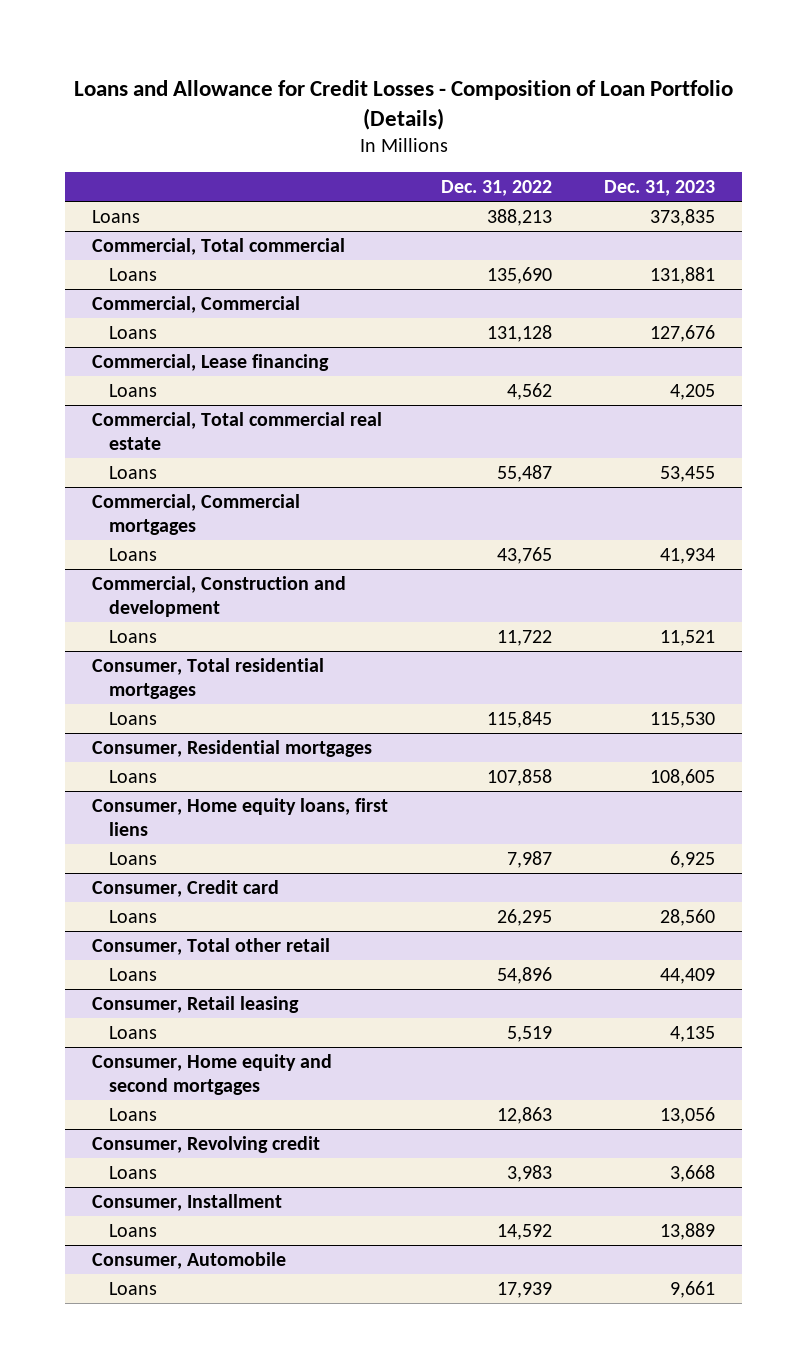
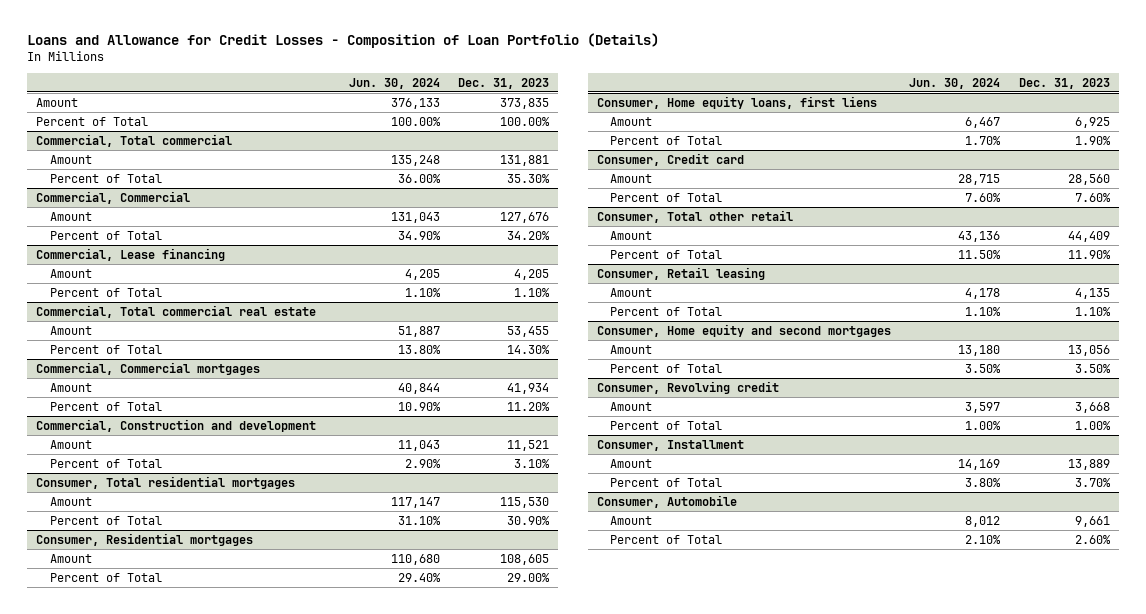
- | Dec. 31, 2022 | Dec. 31, 2023
+ | Jun. 30, 2024 | Dec. 31, 2023
- Loans | 388,213 | 373,835
+ Amount | 376,133 | 373,835
+ Percent of Total | 100.00% | 100.00%
@ Commercial, Total commercial
- Loans | 135,690 | 131,881
+ Amount | 135,248 | 131,881
+ Percent of Total | 36.00% | 35.30%
@ Commercial, Commercial
- Loans | 131,128 | 127,676
+ Amount | 131,043 | 127,676
+ Percent of Total | 34.90% | 34.20%
@ Commercial, Lease financing
- Loans | 4,562 | 4,205
+ Amount | 4,205 | 4,205
+ Percent of Total | 1.10% | 1.10%
@ Commercial, Total commercial real estate
- Loans | 55,487 | 53,455
+ Amount | 51,887 | 53,455
+ Percent of Total | 13.80% | 14.30%
@ Commercial, Commercial mortgages
- Loans | 43,765 | 41,934
+ Amount | 40,844 | 41,934
+ Percent of Total | 10.90% | 11.20%
@ Commercial, Construction and development
- Loans | 11,722 | 11,521
+ Amount | 11,043 | 11,521
+ Percent of Total | 2.90% | 3.10%
@ Consumer, Total residential mortgages
- Loans | 115,845 | 115,530
+ Amount | 117,147 | 115,530
+ Percent of Total | 31.10% | 30.90%
@ Consumer, Residential mortgages
- Loans | 107,858 | 108,605
+ Amount | 110,680 | 108,605
+ Percent of Total | 29.40% | 29.00%
@ Consumer, Home equity loans, first liens
- Loans | 7,987 | 6,925
+ Amount | 6,467 | 6,925
+ Percent of Total | 1.70% | 1.90%
@ Consumer, Credit card
- Loans | 26,295 | 28,560
+ Amount | 28,715 | 28,560
+ Percent of Total | 7.60% | 7.60%
@ Consumer, Total other retail
- Loans | 54,896 | 44,409
+ Amount | 43,136 | 44,409
+ Percent of Total | 11.50% | 11.90%
@ Consumer, Retail leasing
- Loans | 5,519 | 4,135
+ Amount | 4,178 | 4,135
+ Percent of Total | 1.10% | 1.10%
@ Consumer, Home equity and second mortgages
- Loans | 12,863 | 13,056
+ Amount | 13,180 | 13,056
+ Percent of Total | 3.50% | 3.50%
@ Consumer, Revolving credit
- Loans | 3,983 | 3,668
+ Amount | 3,597 | 3,668
+ Percent of Total | 1.00% | 1.00%
@ Consumer, Installment
- Loans | 14,592 | 13,889
+ Amount | 14,169 | 13,889
+ Percent of Total | 3.80% | 3.70%
@ Consumer, Automobile
- Loans | 17,939 | 9,661
+ Amount | 8,012 | 9,661
+ Percent of Total | 2.10% | 2.60%

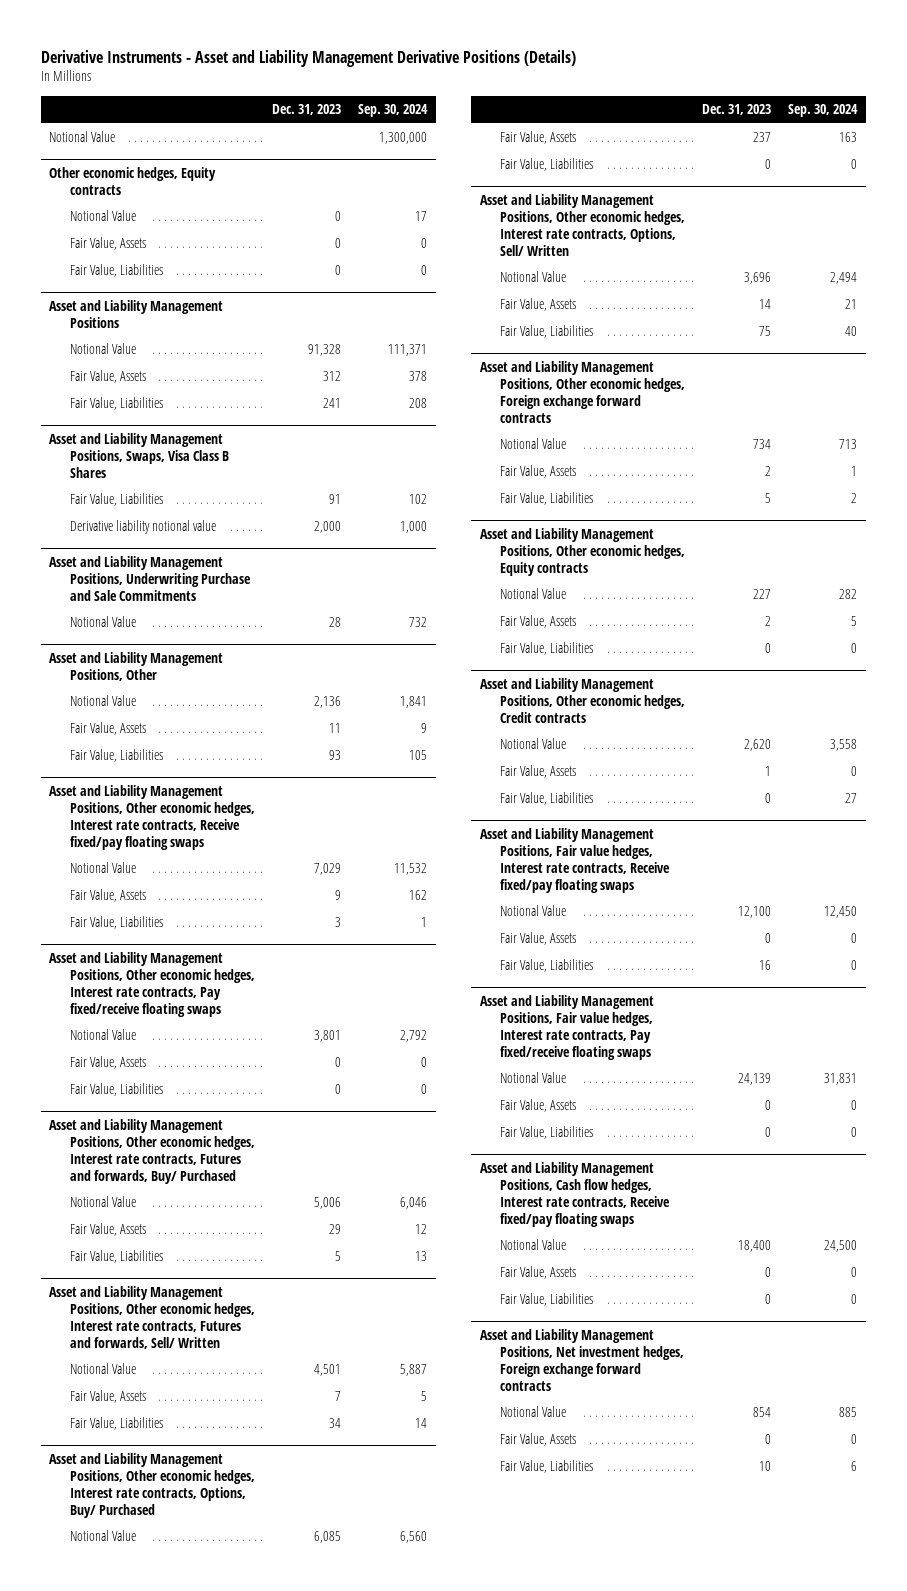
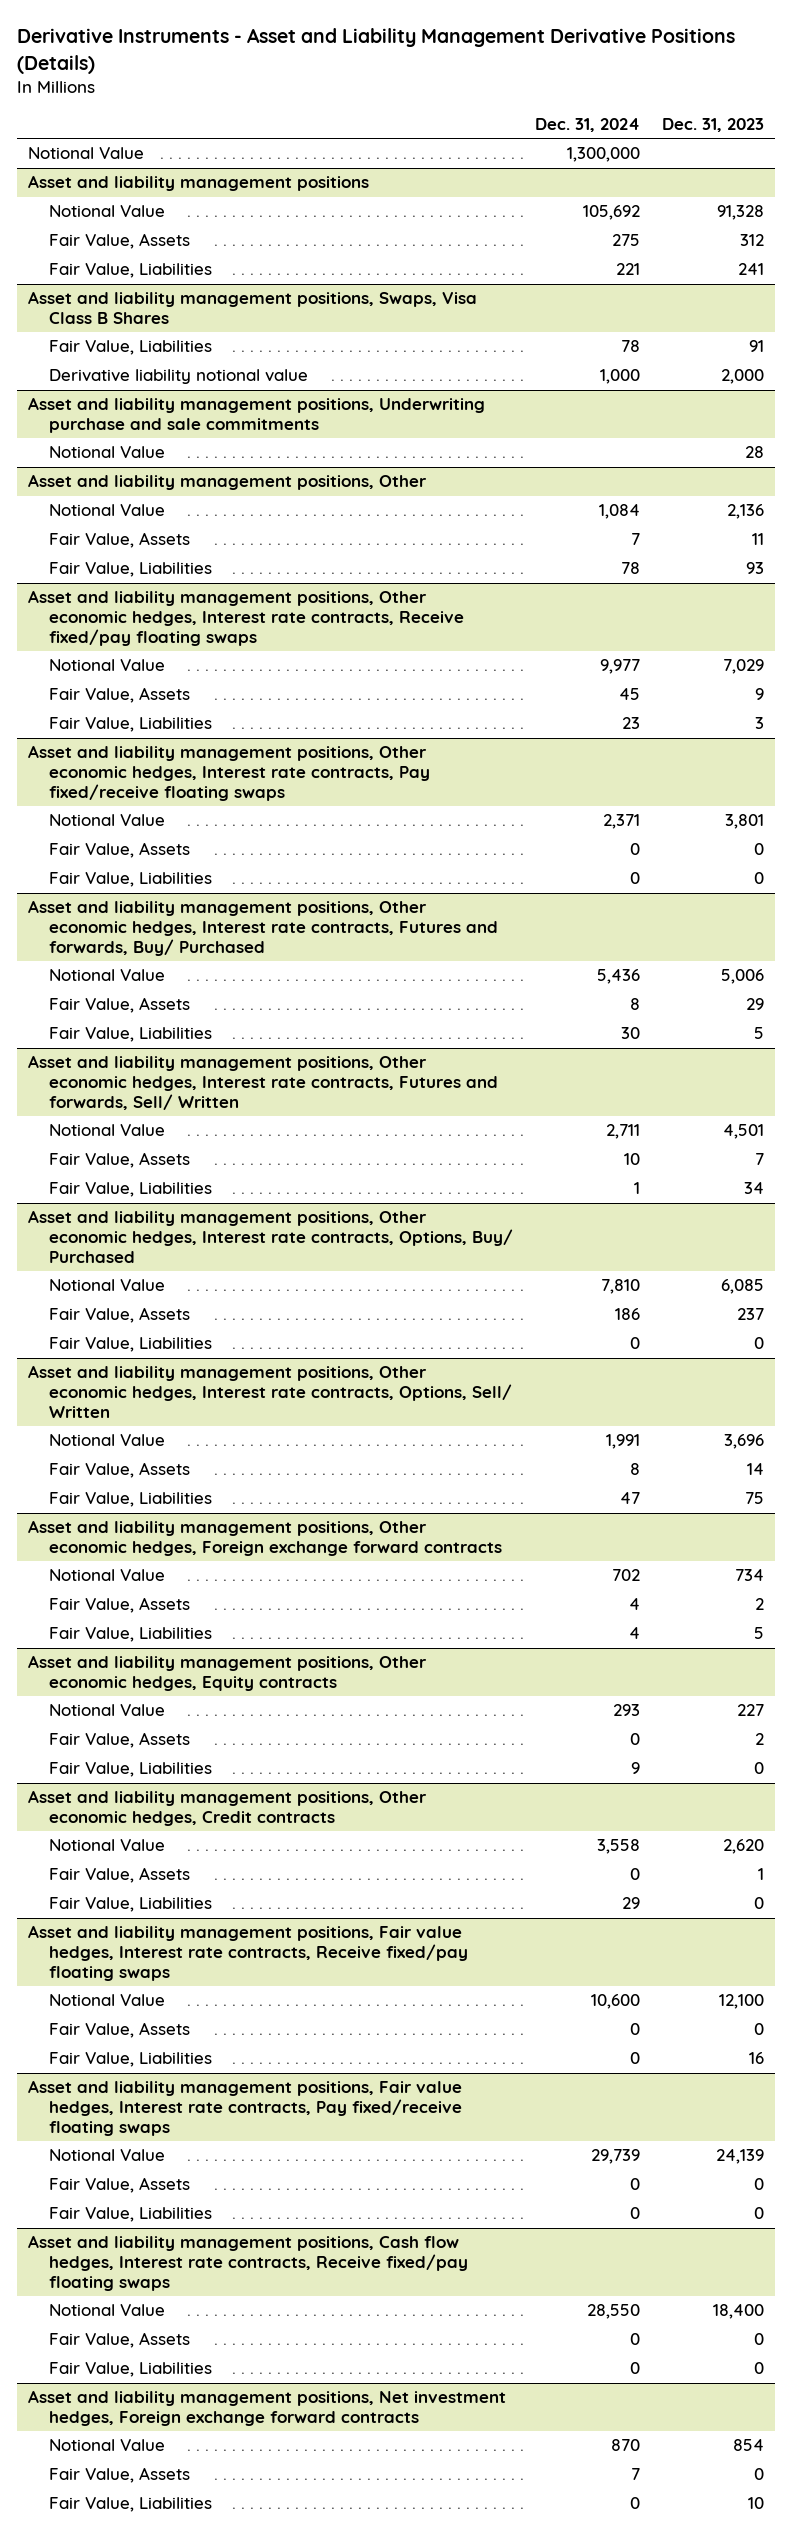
- | Dec. 31, 2023 | Sep. 30, 2024
+ | Dec. 31, 2024 | Dec. 31, 2023
- Other economic hedges, Equity contracts
- Notional Value | 0 | 17
- Fair Value, Assets | 0 | 0
- Fair Value, Liabilities | 0 | 0
- Asset and Liability Management Positions
+ Asset and liability management positions
- Asset and Liability Management Positions, Swaps, Visa Class B Shares
+ Asset and liability management positions, Swaps, Visa Class B Shares
- Asset and Liability Management Positions, Underwriting Purchase and Sale Commitments
+ Asset and liability management positions, Underwriting purchase and sale commitments
- Asset and Liability Management Positions, Other
+ Asset and liability management positions, Other
- Asset and Liability Management Positions, Other economic hedges, Interest rate contracts, Receive fixed/pay floating swaps
+ Asset and liability management positions, Other economic hedges, Interest rate contracts, Receive fixed/pay floating swaps
- Asset and Liability Management Positions, Other economic hedges, Interest rate contracts, Pay fixed/receive floating swaps
+ Asset and liability management positions, Other economic hedges, Interest rate contracts, Pay fixed/receive floating swaps
- Asset and Liability Management Positions, Other economic hedges, Interest rate contracts, Futures and forwards, Buy/ Purchased
+ Asset and liability management positions, Other economic hedges, Interest rate contracts, Futures and forwards, Buy/ Purchased
- Asset and Liability Management Positions, Other economic hedges, Interest rate contracts, Futures and forwards, Sell/ Written
+ Asset and liability management positions, Other economic hedges, Interest rate contracts, Futures and forwards, Sell/ Written
- Asset and Liability Management Positions, Other economic hedges, Interest rate contracts, Options, Buy/ Purchased
+ Asset and liability management positions, Other economic hedges, Interest rate contracts, Options, Buy/ Purchased
- Asset and Liability Management Positions, Other economic hedges, Interest rate contracts, Options, Sell/ Written
+ Asset and liability management positions, Other economic hedges, Interest rate contracts, Options, Sell/ Written
- Asset and Liability Management Positions, Other economic hedges, Foreign exchange forward contracts
+ Asset and liability management positions, Other economic hedges, Foreign exchange forward contracts
- Asset and Liability Management Positions, Other economic hedges, Equity contracts
+ Asset and liability management positions, Other economic hedges, Equity contracts
- Asset and Liability Management Positions, Other economic hedges, Credit contracts
+ Asset and liability management positions, Other economic hedges, Credit contracts
- Asset and Liability Management Positions, Fair value hedges, Interest rate contracts, Receive fixed/pay floating swaps
+ Asset and liability management positions, Fair value hedges, Interest rate contracts, Receive fixed/pay floating swaps
- Asset and Liability Management Positions, Fair value hedges, Interest rate contracts, Pay fixed/receive floating swaps
+ Asset and liability management positions, Fair value hedges, Interest rate contracts, Pay fixed/receive floating swaps
- Asset and Liability Management Positions, Cash flow hedges, Interest rate contracts, Receive fixed/pay floating swaps
+ Asset and liability management positions, Cash flow hedges, Interest rate contracts, Receive fixed/pay floating swaps
- Asset and Liability Management Positions, Net investment hedges, Foreign exchange forward contracts
+ Asset and liability management positions, Net investment hedges, Foreign exchange forward contracts

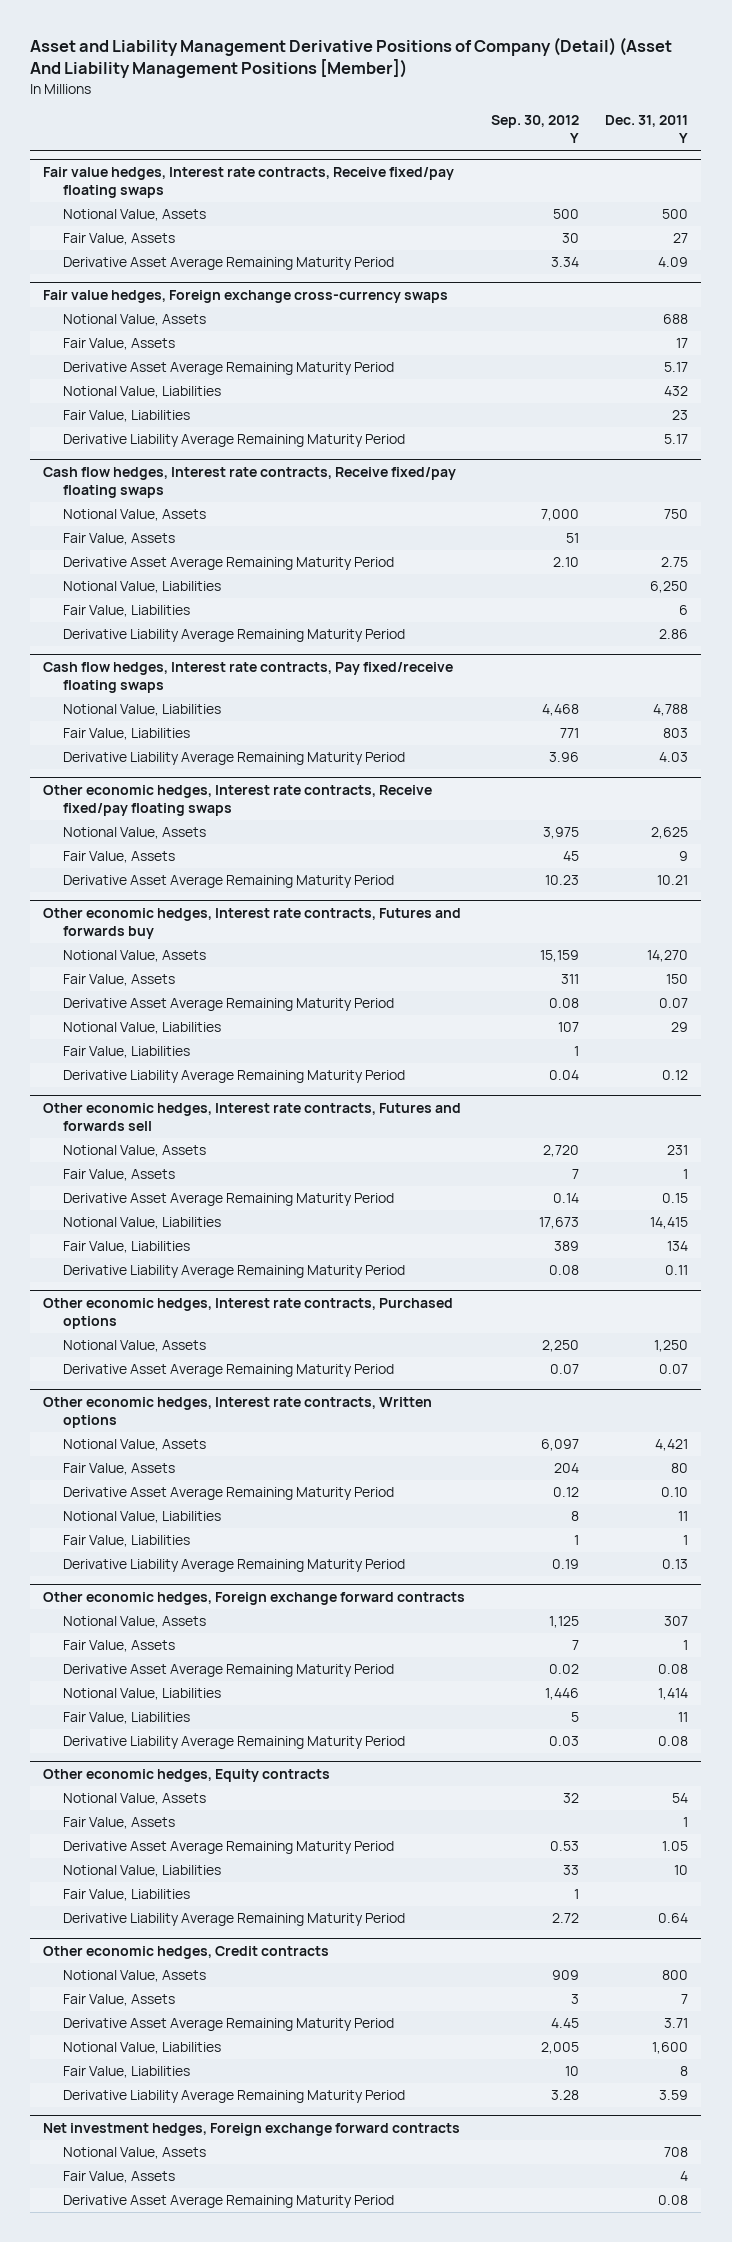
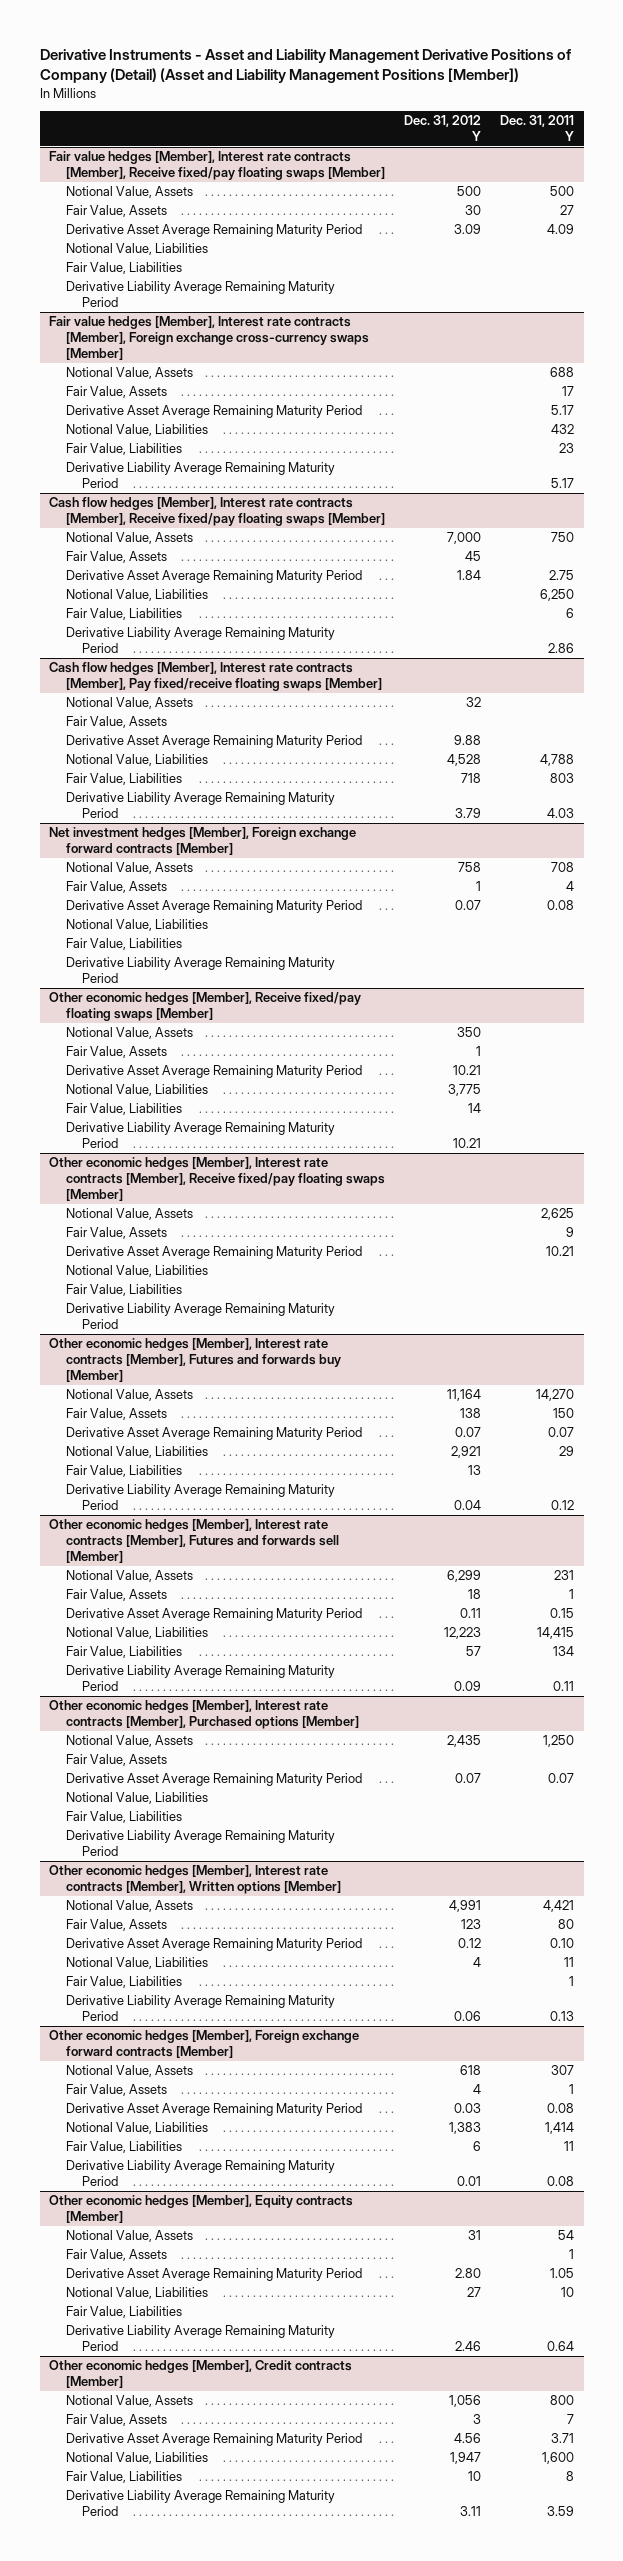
- Asset and Liability Management Derivative Positions of Company (Detail) (Asset And Liability Management Positions [Member])
+ Derivative Instruments - Asset and Liability Management Derivative Positions of Company (Detail) (Asset and Liability Management Positions [Member])
- | Sep. 30, 2012 Y | Dec. 31, 2011 Y
+ | Dec. 31, 2012 Y | Dec. 31, 2011 Y
- Fair value hedges, Interest rate contracts, Receive fixed/pay floating swaps
+ Fair value hedges [Member], Interest rate contracts [Member], Receive fixed/pay floating swaps [Member]
- Fair value hedges, Foreign exchange cross-currency swaps
+ Notional Value, Liabilities
+ Fair Value, Liabilities
+ Derivative Liability Average Remaining Maturity Period
+ Fair value hedges [Member], Interest rate contracts [Member], Foreign exchange cross-currency swaps [Member]
- Cash flow hedges, Interest rate contracts, Receive fixed/pay floating swaps
+ Cash flow hedges [Member], Interest rate contracts [Member], Receive fixed/pay floating swaps [Member]
- Cash flow hedges, Interest rate contracts, Pay fixed/receive floating swaps
+ Cash flow hedges [Member], Interest rate contracts [Member], Pay fixed/receive floating swaps [Member]
+ Notional Value, Assets | 32 |
+ Fair Value, Assets
+ Derivative Asset Average Remaining Maturity Period | 9.88 |
- Other economic hedges, Interest rate contracts, Receive fixed/pay floating swaps
+ Net investment hedges [Member], Foreign exchange forward contracts [Member]
+ Notional Value, Assets | 758 | 708
+ Fair Value, Assets | 1 | 4
+ Derivative Asset Average Remaining Maturity Period | 0.07 | 0.08
+ Notional Value, Liabilities
+ Fair Value, Liabilities
+ Derivative Liability Average Remaining Maturity Period
+ Other economic hedges [Member], Receive fixed/pay floating swaps [Member]
+ Notional Value, Assets | 350 |
+ Fair Value, Assets | 1 |
+ Derivative Asset Average Remaining Maturity Period | 10.21 |
+ Notional Value, Liabilities | 3,775 |
+ Fair Value, Liabilities | 14 |
+ Derivative Liability Average Remaining Maturity Period | 10.21 |
+ Other economic hedges [Member], Interest rate contracts [Member], Receive fixed/pay floating swaps [Member]
- Other economic hedges, Interest rate contracts, Futures and forwards buy
+ Notional Value, Liabilities
+ Fair Value, Liabilities
+ Derivative Liability Average Remaining Maturity Period
+ Other economic hedges [Member], Interest rate contracts [Member], Futures and forwards buy [Member]
- Other economic hedges, Interest rate contracts, Futures and forwards sell
+ Other economic hedges [Member], Interest rate contracts [Member], Futures and forwards sell [Member]
- Other economic hedges, Interest rate contracts, Purchased options
+ Other economic hedges [Member], Interest rate contracts [Member], Purchased options [Member]
+ Fair Value, Assets
- Other economic hedges, Interest rate contracts, Written options
+ Notional Value, Liabilities
+ Fair Value, Liabilities
+ Derivative Liability Average Remaining Maturity Period
+ Other economic hedges [Member], Interest rate contracts [Member], Written options [Member]
- Other economic hedges, Foreign exchange forward contracts
+ Other economic hedges [Member], Foreign exchange forward contracts [Member]
- Other economic hedges, Equity contracts
+ Other economic hedges [Member], Equity contracts [Member]
- Other economic hedges, Credit contracts
+ Other economic hedges [Member], Credit contracts [Member]
- Net investment hedges, Foreign exchange forward contracts
- Notional Value, Assets | | 708
- Fair Value, Assets | | 4
- Derivative Asset Average Remaining Maturity Period | | 0.08

